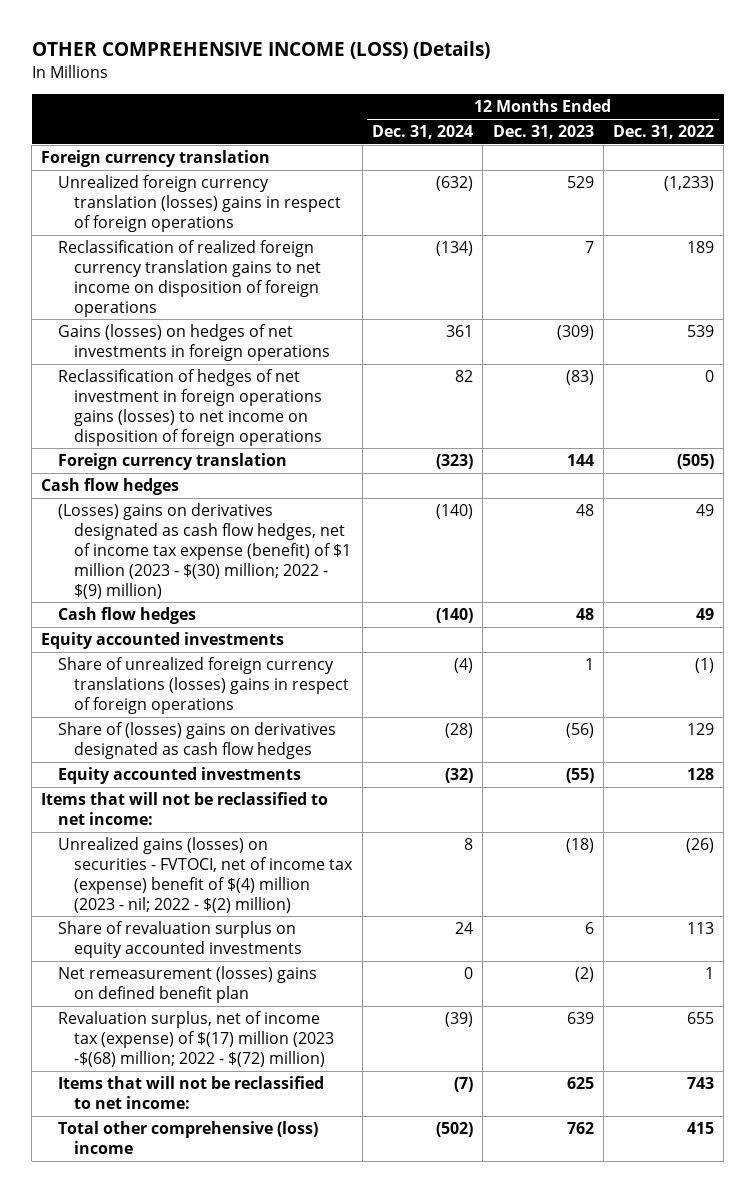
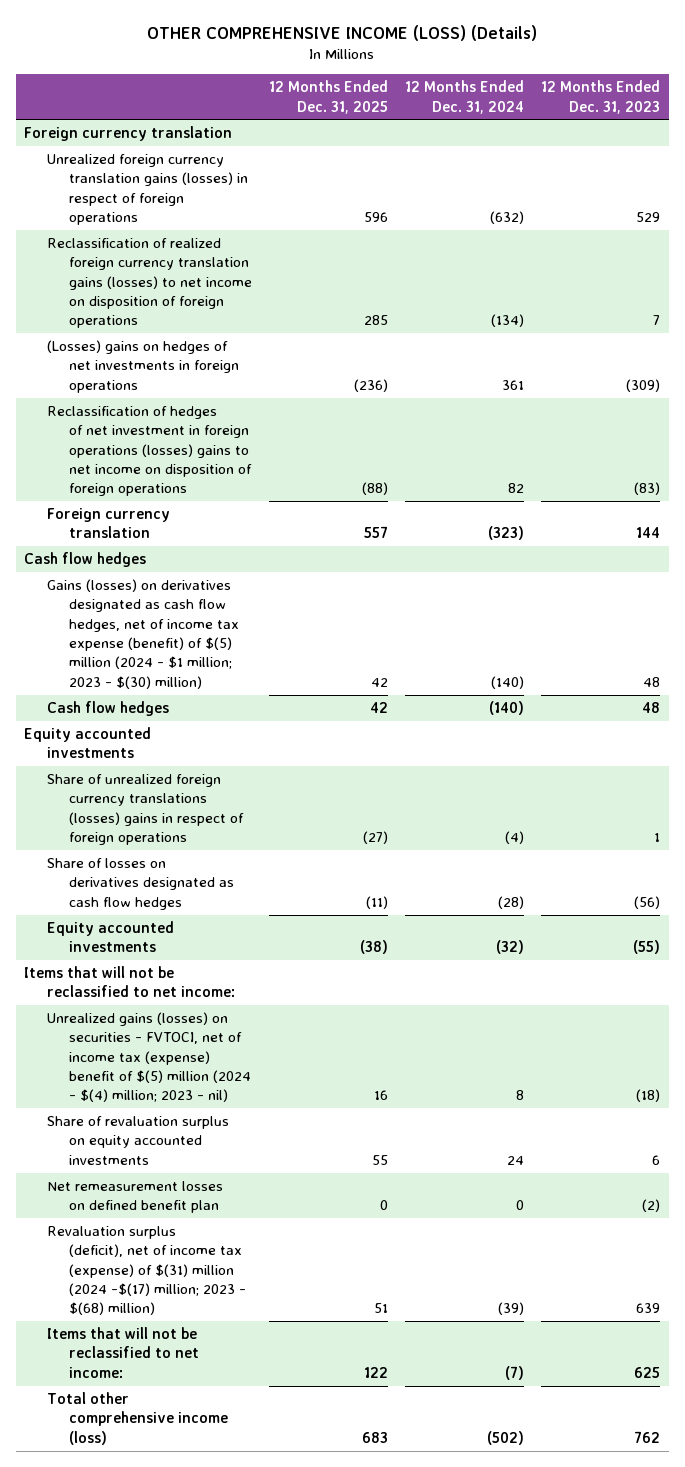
- | 12 Months Ended Dec. 31, 2024 | 12 Months Ended Dec. 31, 2023 | 12 Months Ended Dec. 31, 2022
+ | 12 Months Ended Dec. 31, 2025 | 12 Months Ended Dec. 31, 2024 | 12 Months Ended Dec. 31, 2023
- Unrealized foreign currency translation (losses) gains in respect of foreign operations | (632) | 529 | (1,233)
- Reclassification of realized foreign currency translation gains to net income on disposition of foreign operations | (134) | 7 | 189
- Gains (losses) on hedges of net investments in foreign operations | 361 | (309) | 539
- Reclassification of hedges of net investment in foreign operations gains (losses) to net income on disposition of foreign operations | 82 | (83) | 0
+ Unrealized foreign currency translation gains (losses) in respect of foreign operations | 596 | (632) | 529
+ Reclassification of realized foreign currency translation gains (losses) to net income on disposition of foreign operations | 285 | (134) | 7
+ (Losses) gains on hedges of net investments in foreign operations | (236) | 361 | (309)
+ Reclassification of hedges of net investment in foreign operations (losses) gains to net income on disposition of foreign operations | (88) | 82 | (83)
- (Losses) gains on derivatives designated as cash flow hedges, net of income tax expense (benefit) of $1 million (2023 - $(30) million; 2022 - $(9) million) | (140) | 48 | 49
+ Gains (losses) on derivatives designated as cash flow hedges, net of income tax expense (benefit) of $(5) million (2024 - $1 million; 2023 - $(30) million) | 42 | (140) | 48
- Share of (losses) gains on derivatives designated as cash flow hedges | (28) | (56) | 129
+ Share of losses on derivatives designated as cash flow hedges | (11) | (28) | (56)
- Unrealized gains (losses) on securities - FVTOCI, net of income tax (expense) benefit of $(4) million (2023 - nil; 2022 - $(2) million) | 8 | (18) | (26)
+ Unrealized gains (losses) on securities - FVTOCI, net of income tax (expense) benefit of $(5) million (2024 - $(4) million; 2023 - nil) | 16 | 8 | (18)
- Net remeasurement (losses) gains on defined benefit plan | 0 | (2) | 1
- Revaluation surplus, net of income tax (expense) of $(17) million (2023 -$(68) million; 2022 - $(72) million) | (39) | 639 | 655
+ Net remeasurement losses on defined benefit plan | 0 | 0 | (2)
+ Revaluation surplus (deficit), net of income tax (expense) of $(31) million (2024 -$(17) million; 2023 - $(68) million) | 51 | (39) | 639
- Total other comprehensive (loss) income | (502) | 762 | 415
+ Total other comprehensive income (loss) | 683 | (502) | 762

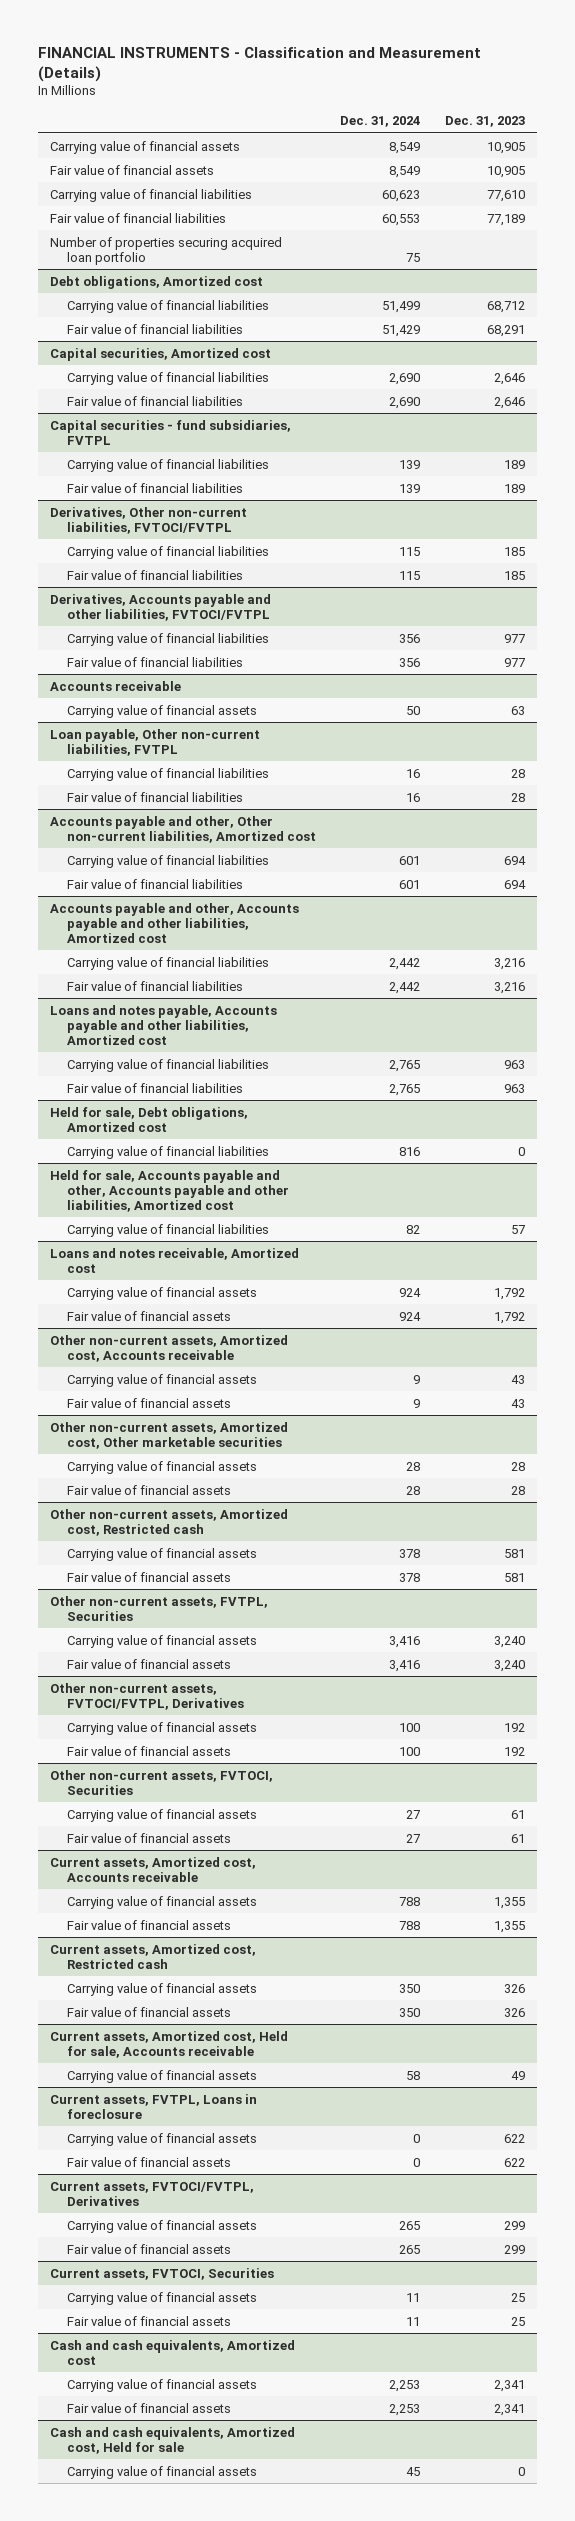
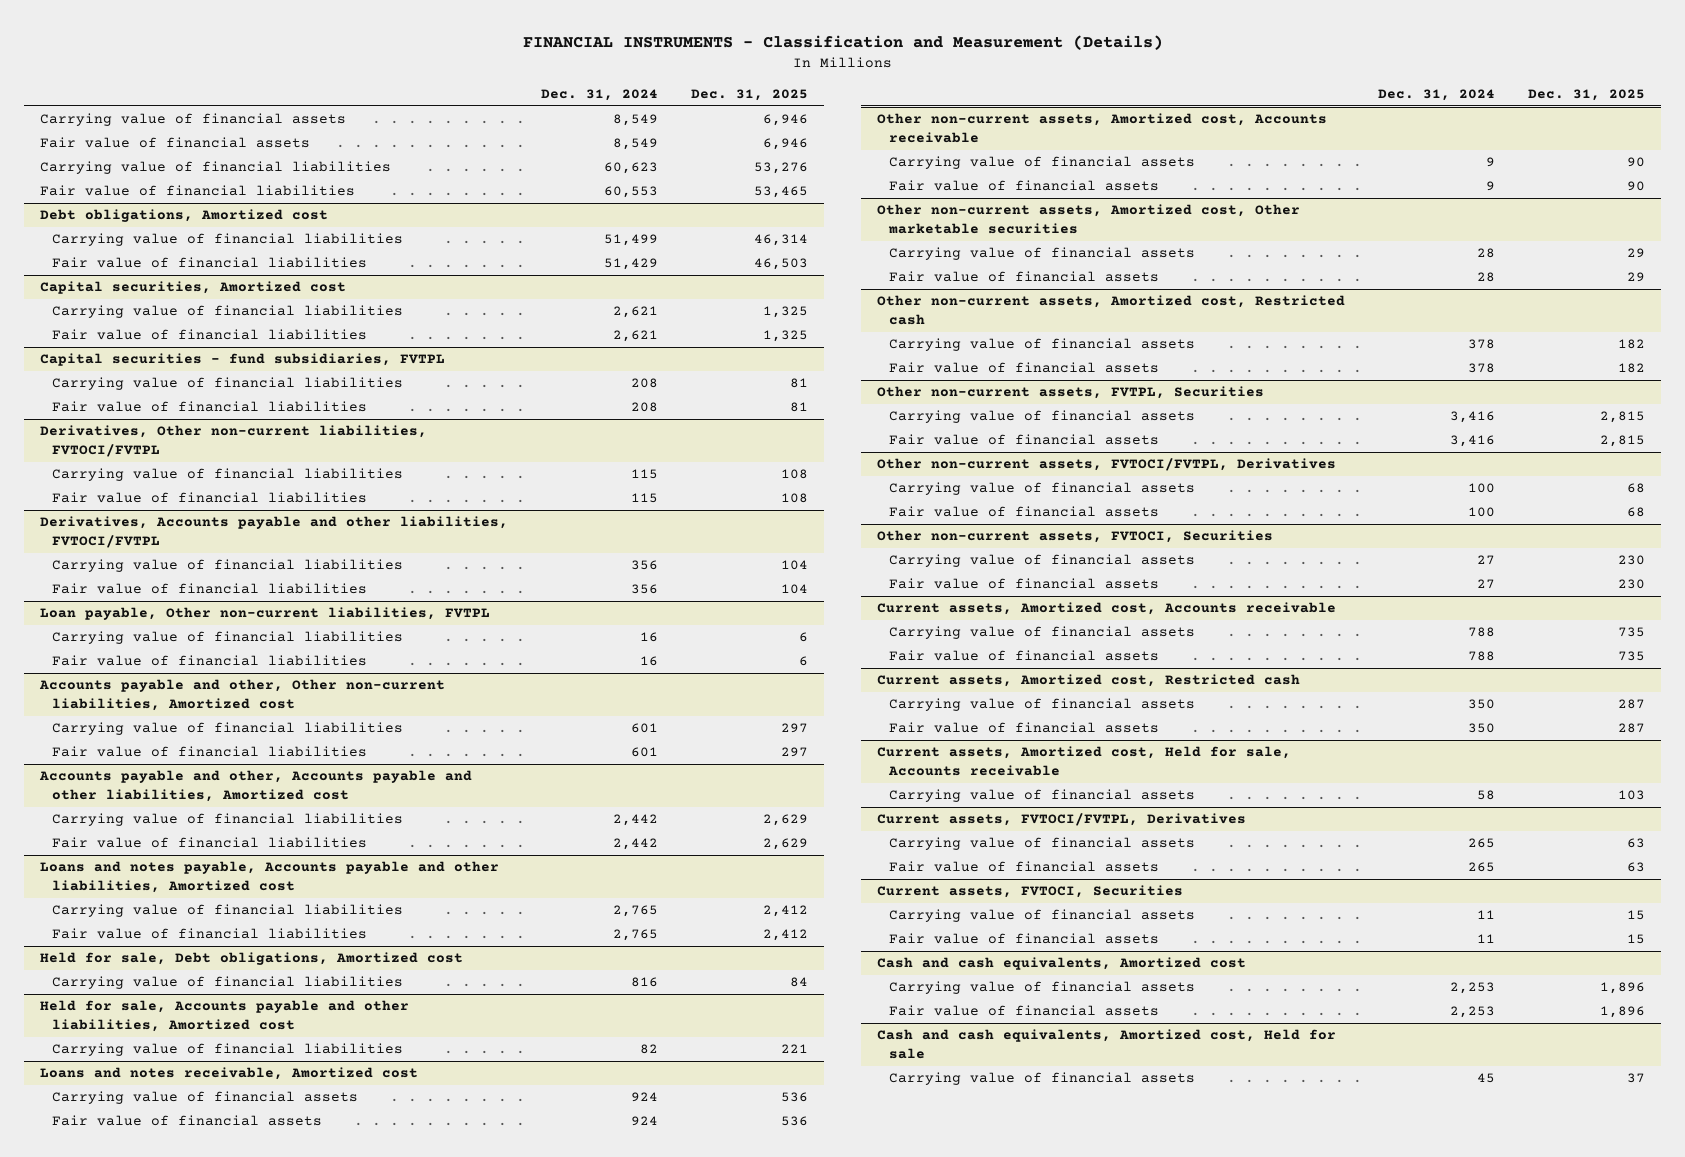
- | Dec. 31, 2024 | Dec. 31, 2023
+ | Dec. 31, 2024 | Dec. 31, 2025
- Number of properties securing acquired loan portfolio | 75 |
@ Capital securities, Amortized cost
- Carrying value of financial liabilities | 2,690 | 2,646
- Fair value of financial liabilities | 2,690 | 2,646
+ Carrying value of financial liabilities | 2,621 | 1,325
+ Fair value of financial liabilities | 2,621 | 1,325
@ Capital securities - fund subsidiaries, FVTPL
- Carrying value of financial liabilities | 139 | 189
- Fair value of financial liabilities | 139 | 189
+ Carrying value of financial liabilities | 208 | 81
+ Fair value of financial liabilities | 208 | 81
- Accounts receivable
- Carrying value of financial assets | 50 | 63
- Held for sale, Accounts payable and other, Accounts payable and other liabilities, Amortized cost
+ Held for sale, Accounts payable and other liabilities, Amortized cost
- Current assets, FVTPL, Loans in foreclosure
- Carrying value of financial assets | 0 | 622
- Fair value of financial assets | 0 | 622

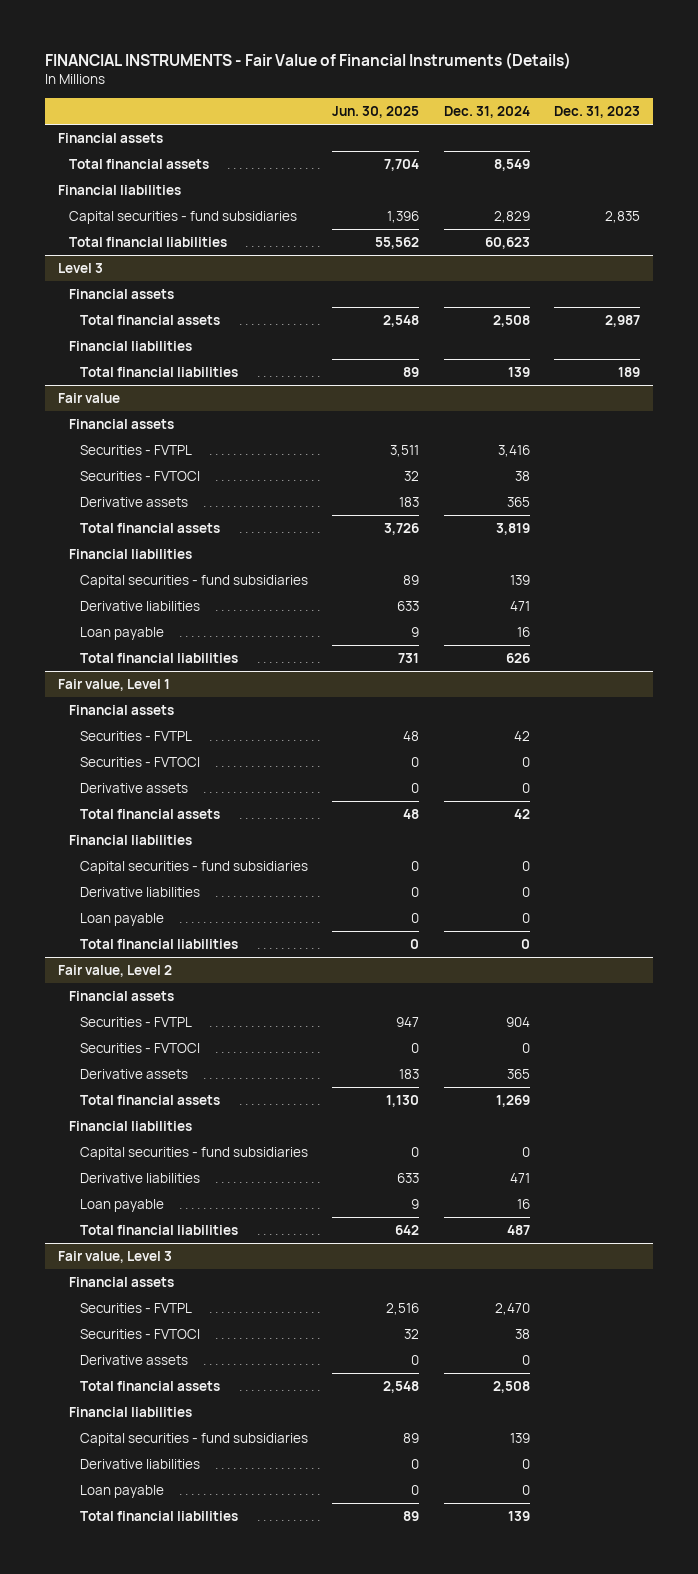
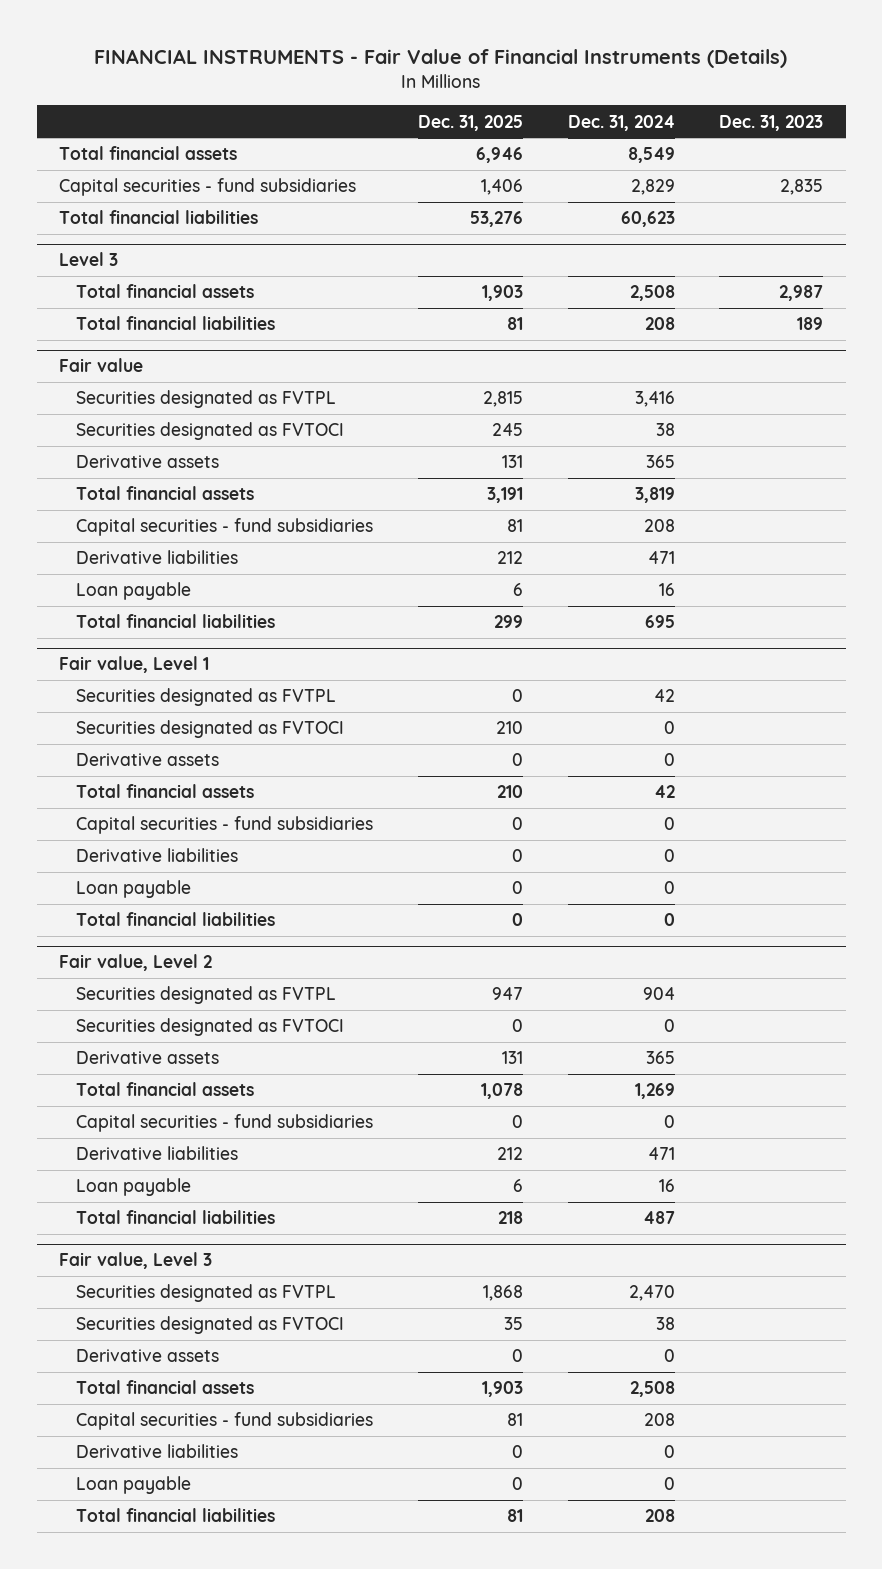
- | Jun. 30, 2025 | Dec. 31, 2024 | Dec. 31, 2023
+ | Dec. 31, 2025 | Dec. 31, 2024 | Dec. 31, 2023
- Financial assets
- Financial liabilities
@ Level 3
- Financial assets
- Financial liabilities
- Total financial liabilities | 89 | 139 | 189
+ Total financial liabilities | 81 | 208 | 189
@ Fair value
- Financial assets
- Securities - FVTPL | 3,511 | 3,416 |
- Securities - FVTOCI | 32 | 38 |
+ Securities designated as FVTPL | 2,815 | 3,416 |
+ Securities designated as FVTOCI | 245 | 38 |
- Financial liabilities
- Capital securities - fund subsidiaries | 89 | 139 |
+ Capital securities - fund subsidiaries | 81 | 208 |
- Total financial liabilities | 731 | 626 |
+ Total financial liabilities | 299 | 695 |
@ Fair value, Level 1
- Financial assets
- Securities - FVTPL | 48 | 42 |
- Securities - FVTOCI | 0 | 0 |
+ Securities designated as FVTPL | 0 | 42 |
+ Securities designated as FVTOCI | 210 | 0 |
- Financial liabilities
@ Fair value, Level 2
- Financial assets
- Securities - FVTPL | 947 | 904 |
- Securities - FVTOCI | 0 | 0 |
+ Securities designated as FVTPL | 947 | 904 |
+ Securities designated as FVTOCI | 0 | 0 |
- Financial liabilities
@ Fair value, Level 3
- Financial assets
- Securities - FVTPL | 2,516 | 2,470 |
- Securities - FVTOCI | 32 | 38 |
+ Securities designated as FVTPL | 1,868 | 2,470 |
+ Securities designated as FVTOCI | 35 | 38 |
- Financial liabilities
- Capital securities - fund subsidiaries | 89 | 139 |
+ Capital securities - fund subsidiaries | 81 | 208 |
- Total financial liabilities | 89 | 139 |
+ Total financial liabilities | 81 | 208 |

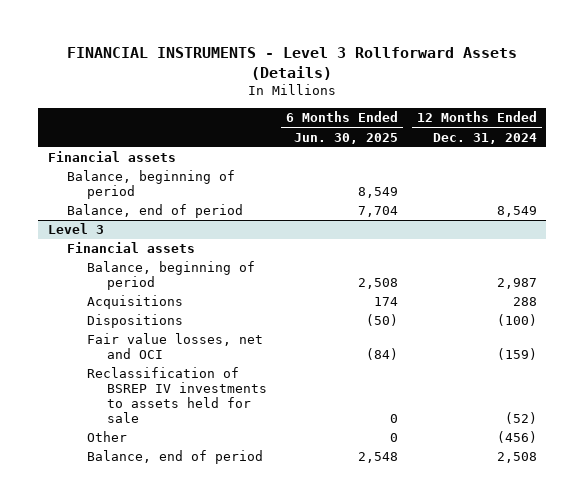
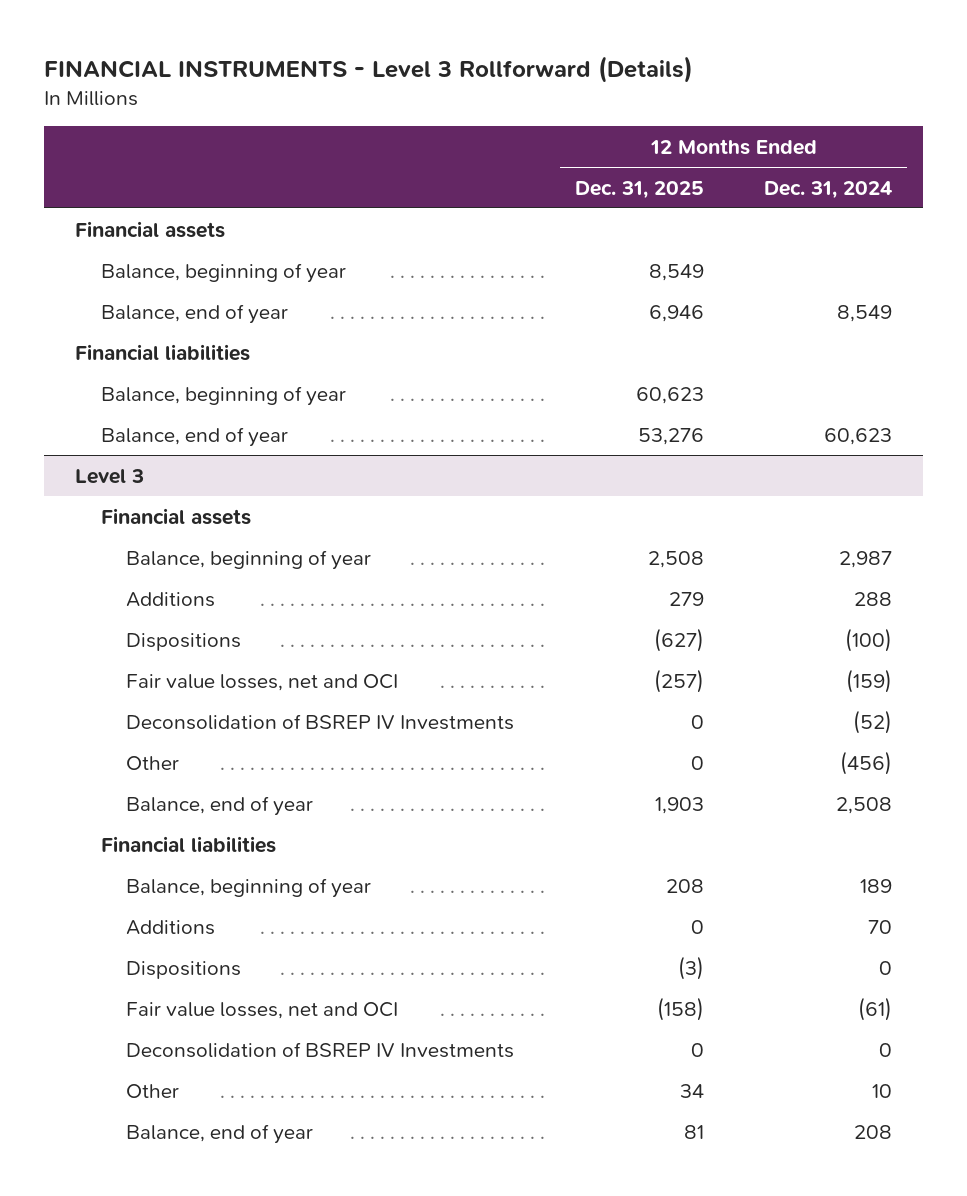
- FINANCIAL INSTRUMENTS - Level 3 Rollforward Assets (Details)
+ FINANCIAL INSTRUMENTS - Level 3 Rollforward (Details)
- | 6 Months Ended Jun. 30, 2025 | 12 Months Ended Dec. 31, 2024
+ | 12 Months Ended Dec. 31, 2025 | 12 Months Ended Dec. 31, 2024
- Balance, beginning of period | 8,549 |
- Balance, end of period | 7,704 | 8,549
+ Balance, beginning of year | 8,549 |
+ Balance, end of year | 6,946 | 8,549
+ Financial liabilities
+ Balance, beginning of year | 60,623 |
+ Balance, end of year | 53,276 | 60,623
@ Level 3
- Balance, beginning of period | 2,508 | 2,987
- Acquisitions | 174 | 288
+ Balance, beginning of year | 2,508 | 2,987
+ Additions | 279 | 288
- Reclassification of BSREP IV investments to assets held for sale | 0 | (52)
+ Deconsolidation of BSREP IV Investments | 0 | (52)
- Balance, end of period | 2,548 | 2,508
+ Balance, end of year | 1,903 | 2,508
+ Financial liabilities
+ Balance, beginning of year | 208 | 189
+ Additions | 0 | 70
+ Dispositions | (3) | 0
+ Fair value losses, net and OCI | (158) | (61)
+ Deconsolidation of BSREP IV Investments | 0 | 0
+ Other | 34 | 10
+ Balance, end of year | 81 | 208

